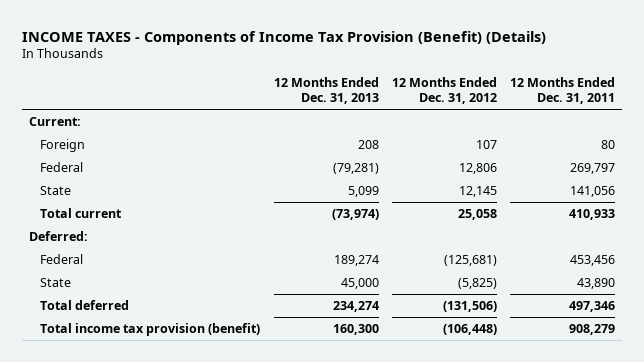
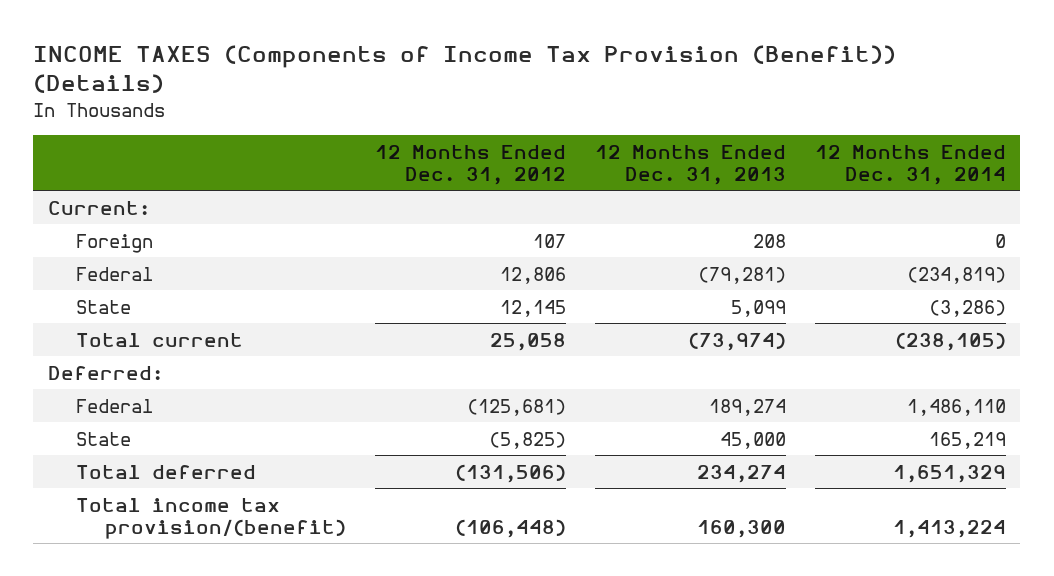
- INCOME TAXES - Components of Income Tax Provision (Benefit) (Details)
+ INCOME TAXES (Components of Income Tax Provision (Benefit)) (Details)
- | 12 Months Ended Dec. 31, 2013 | 12 Months Ended Dec. 31, 2012 | 12 Months Ended Dec. 31, 2011
+ | 12 Months Ended Dec. 31, 2012 | 12 Months Ended Dec. 31, 2013 | 12 Months Ended Dec. 31, 2014
- Total income tax provision (benefit) | 160,300 | (106,448) | 908,279
+ Total income tax provision/(benefit) | (106,448) | 160,300 | 1,413,224

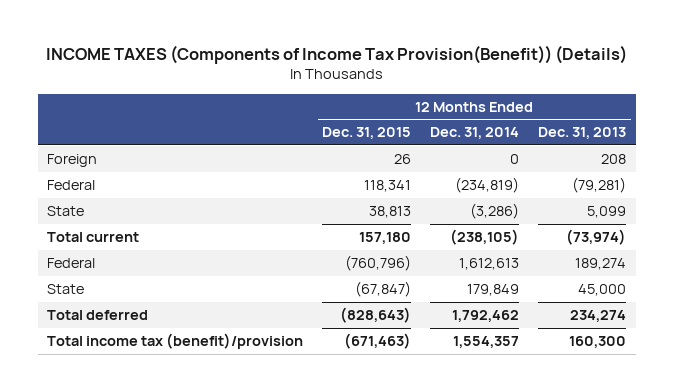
- INCOME TAXES (Components of Income Tax Provision (Benefit)) (Details)
+ INCOME TAXES (Components of Income Tax Provision(Benefit)) (Details)
- | 12 Months Ended Dec. 31, 2012 | 12 Months Ended Dec. 31, 2013 | 12 Months Ended Dec. 31, 2014
+ | 12 Months Ended Dec. 31, 2015 | 12 Months Ended Dec. 31, 2014 | 12 Months Ended Dec. 31, 2013
- Current:
- Deferred:
- Federal | (125,681) | 189,274 | 1,486,110
- State | (5,825) | 45,000 | 165,219
- Total deferred | (131,506) | 234,274 | 1,651,329
- Total income tax provision/(benefit) | (106,448) | 160,300 | 1,413,224
+ Federal | (760,796) | 1,612,613 | 189,274
+ State | (67,847) | 179,849 | 45,000
+ Total deferred | (828,643) | 1,792,462 | 234,274
+ Total income tax (benefit)/provision | (671,463) | 1,554,357 | 160,300

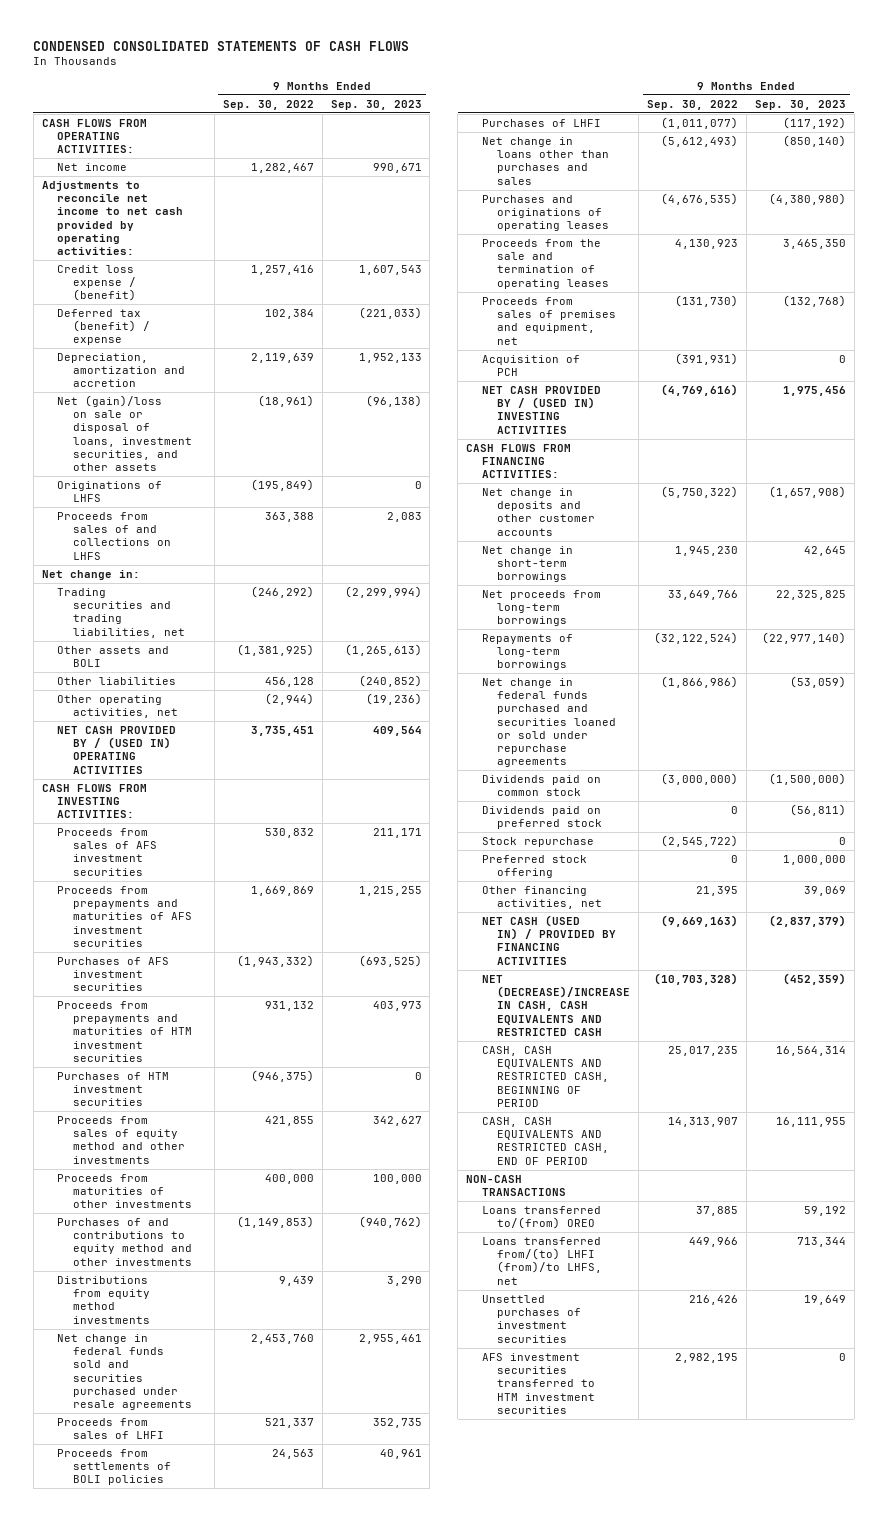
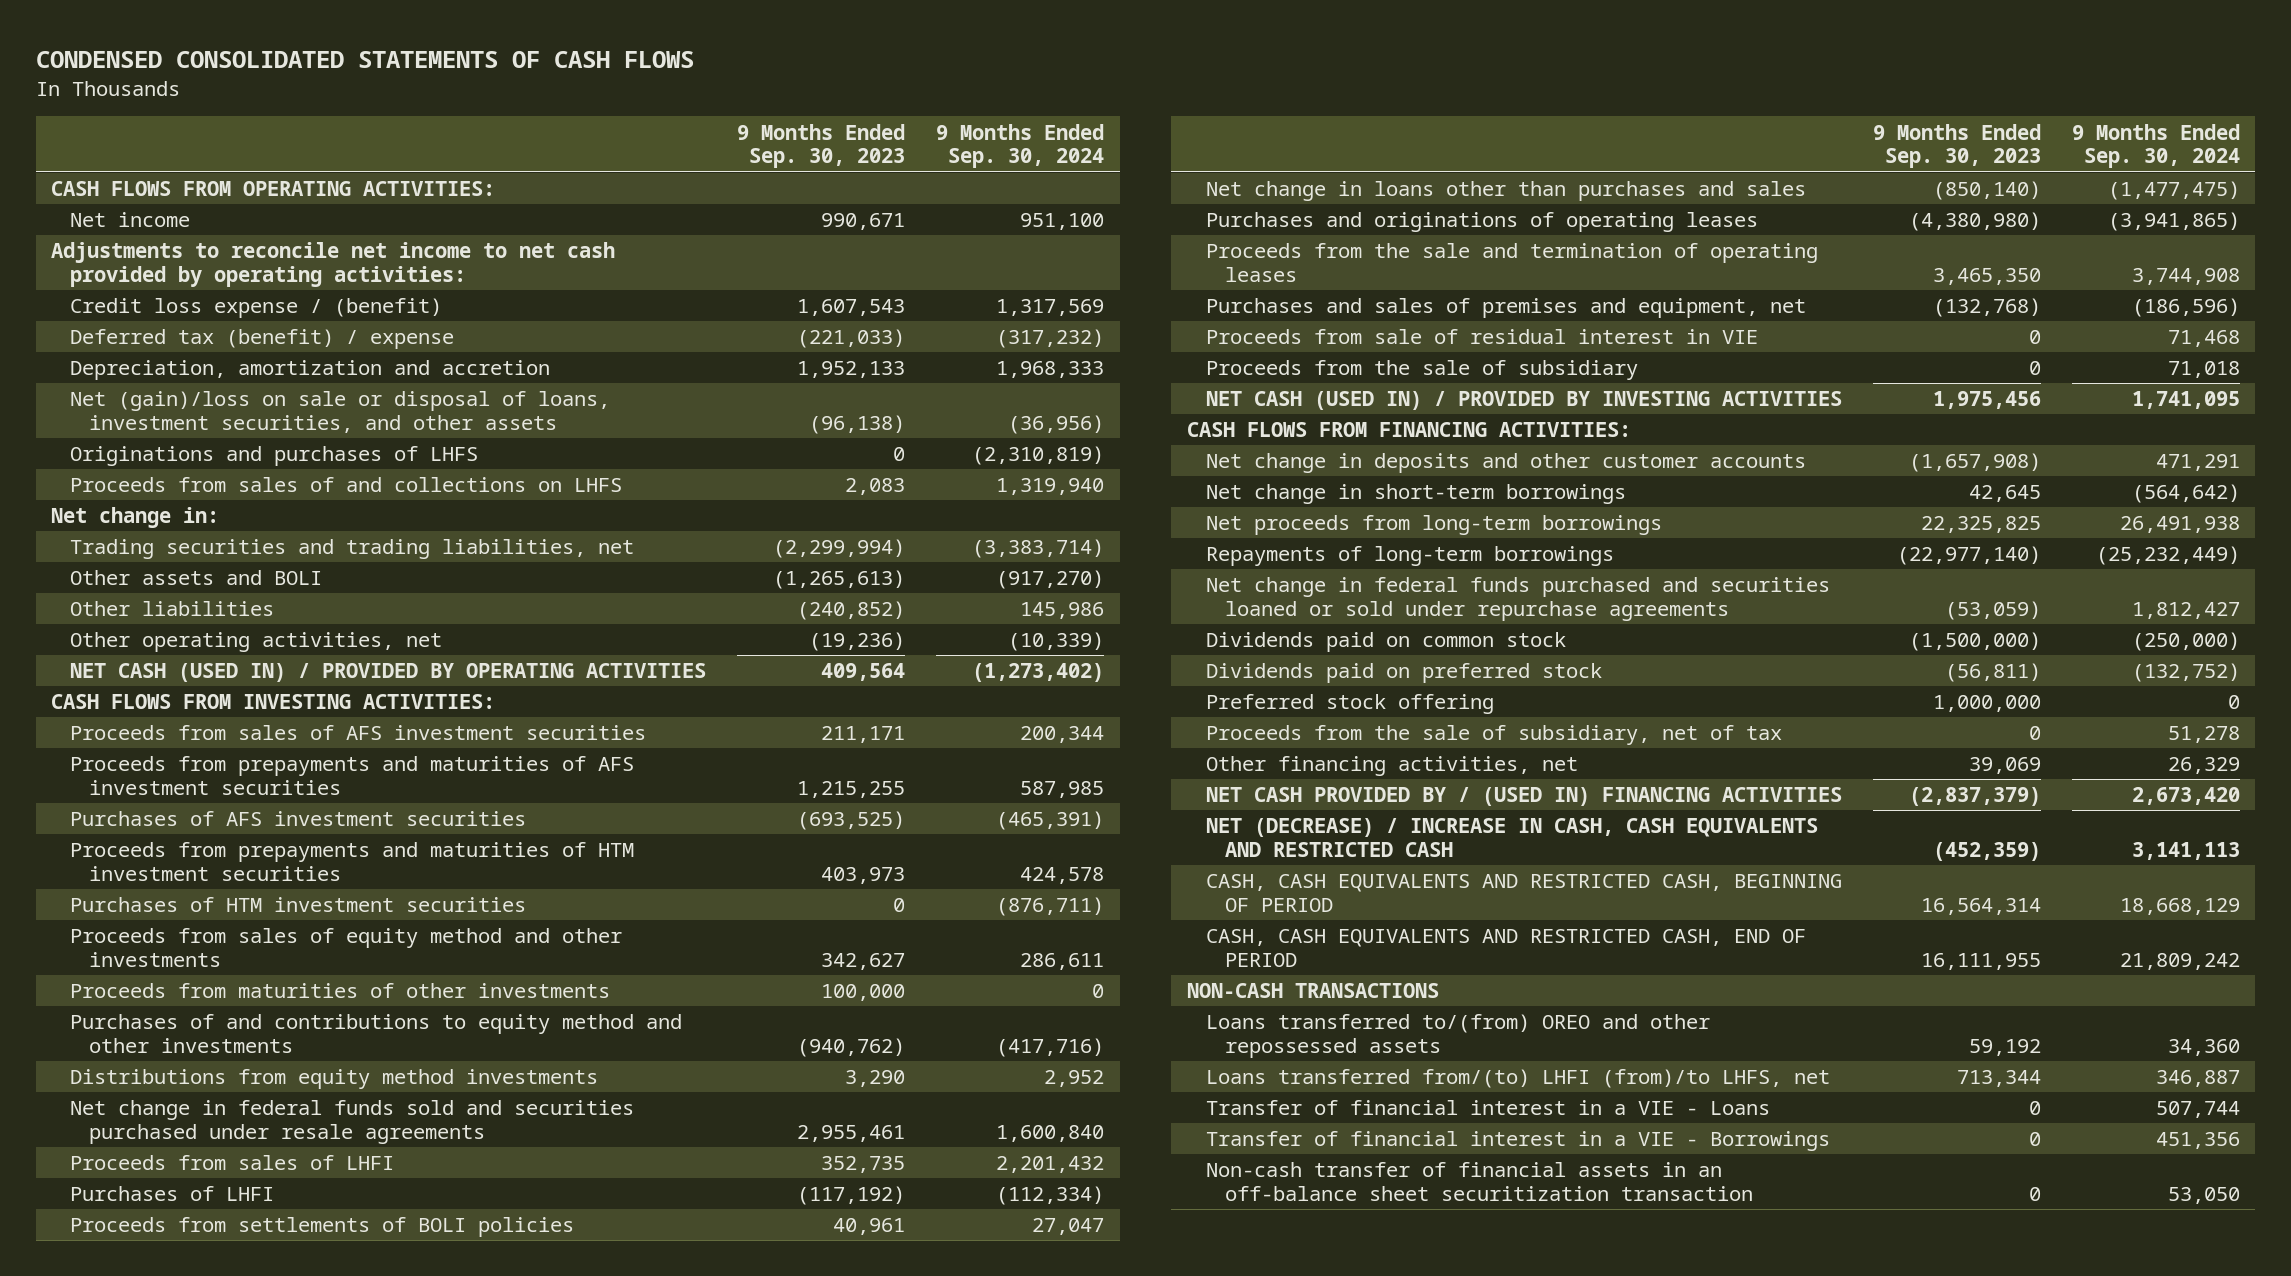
- | 9 Months Ended Sep. 30, 2022 | 9 Months Ended Sep. 30, 2023
+ | 9 Months Ended Sep. 30, 2023 | 9 Months Ended Sep. 30, 2024
- Originations of LHFS | (195,849) | 0
+ Originations and purchases of LHFS | 0 | (2,310,819)
- NET CASH PROVIDED BY / (USED IN) OPERATING ACTIVITIES | 3,735,451 | 409,564
+ NET CASH (USED IN) / PROVIDED BY OPERATING ACTIVITIES | 409,564 | (1,273,402)
moved down: Proceeds from settlements of BOLI policies | 40,961 | 27,047
- Proceeds from sales of premises and equipment, net | (131,730) | (132,768)
- Acquisition of PCH | (391,931) | 0
- NET CASH PROVIDED BY / (USED IN) INVESTING ACTIVITIES | (4,769,616) | 1,975,456
+ Purchases and sales of premises and equipment, net | (132,768) | (186,596)
+ Proceeds from sale of residual interest in VIE | 0 | 71,468
+ Proceeds from the sale of subsidiary | 0 | 71,018
+ NET CASH (USED IN) / PROVIDED BY INVESTING ACTIVITIES | 1,975,456 | 1,741,095
- Stock repurchase | (2,545,722) | 0
+ Proceeds from the sale of subsidiary, net of tax | 0 | 51,278
- NET CASH (USED IN) / PROVIDED BY FINANCING ACTIVITIES | (9,669,163) | (2,837,379)
- NET (DECREASE)/INCREASE IN CASH, CASH EQUIVALENTS AND RESTRICTED CASH | (10,703,328) | (452,359)
+ NET CASH PROVIDED BY / (USED IN) FINANCING ACTIVITIES | (2,837,379) | 2,673,420
+ NET (DECREASE) / INCREASE IN CASH, CASH EQUIVALENTS AND RESTRICTED CASH | (452,359) | 3,141,113
- Loans transferred to/(from) OREO | 37,885 | 59,192
+ Loans transferred to/(from) OREO and other repossessed assets | 59,192 | 34,360
- Unsettled purchases of investment securities | 216,426 | 19,649
- AFS investment securities transferred to HTM investment securities | 2,982,195 | 0
+ Transfer of financial interest in a VIE - Loans | 0 | 507,744
+ Transfer of financial interest in a VIE - Borrowings | 0 | 451,356
+ Non-cash transfer of financial assets in an off-balance sheet securitization transaction | 0 | 53,050

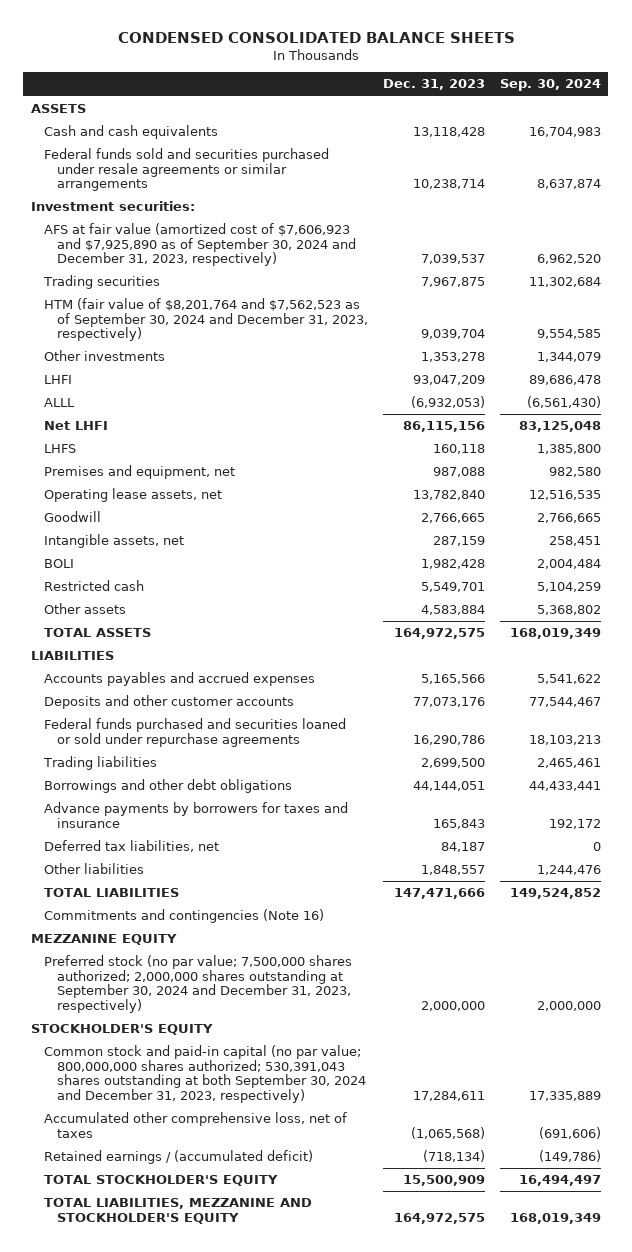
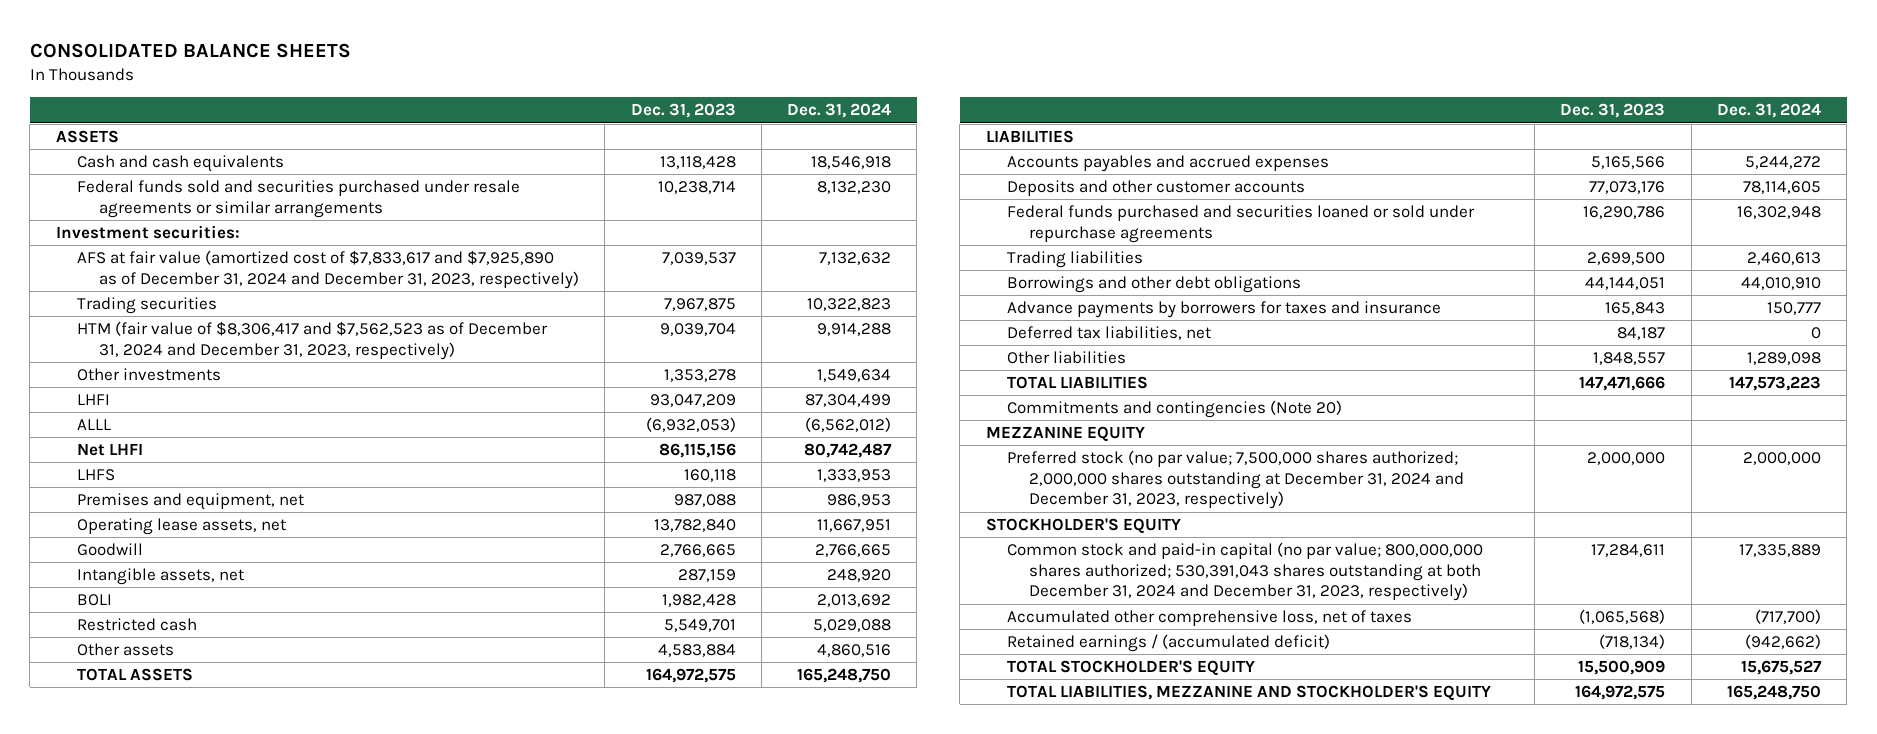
- CONDENSED CONSOLIDATED BALANCE SHEETS
+ CONSOLIDATED BALANCE SHEETS
- | Dec. 31, 2023 | Sep. 30, 2024
+ | Dec. 31, 2023 | Dec. 31, 2024
- AFS at fair value (amortized cost of $7,606,923 and $7,925,890 as of September 30, 2024 and December 31, 2023, respectively) | 7,039,537 | 6,962,520
+ AFS at fair value (amortized cost of $7,833,617 and $7,925,890 as of December 31, 2024 and December 31, 2023, respectively) | 7,039,537 | 7,132,632
- HTM (fair value of $8,201,764 and $7,562,523 as of September 30, 2024 and December 31, 2023, respectively) | 9,039,704 | 9,554,585
+ HTM (fair value of $8,306,417 and $7,562,523 as of December 31, 2024 and December 31, 2023, respectively) | 9,039,704 | 9,914,288
- Commitments and contingencies (Note 16)
+ Commitments and contingencies (Note 20)
- Preferred stock (no par value; 7,500,000 shares authorized; 2,000,000 shares outstanding at September 30, 2024 and December 31, 2023, respectively) | 2,000,000 | 2,000,000
+ Preferred stock (no par value; 7,500,000 shares authorized; 2,000,000 shares outstanding at December 31, 2024 and December 31, 2023, respectively) | 2,000,000 | 2,000,000
- Common stock and paid-in capital (no par value; 800,000,000 shares authorized; 530,391,043 shares outstanding at both September 30, 2024 and December 31, 2023, respectively) | 17,284,611 | 17,335,889
+ Common stock and paid-in capital (no par value; 800,000,000 shares authorized; 530,391,043 shares outstanding at both December 31, 2024 and December 31, 2023, respectively) | 17,284,611 | 17,335,889

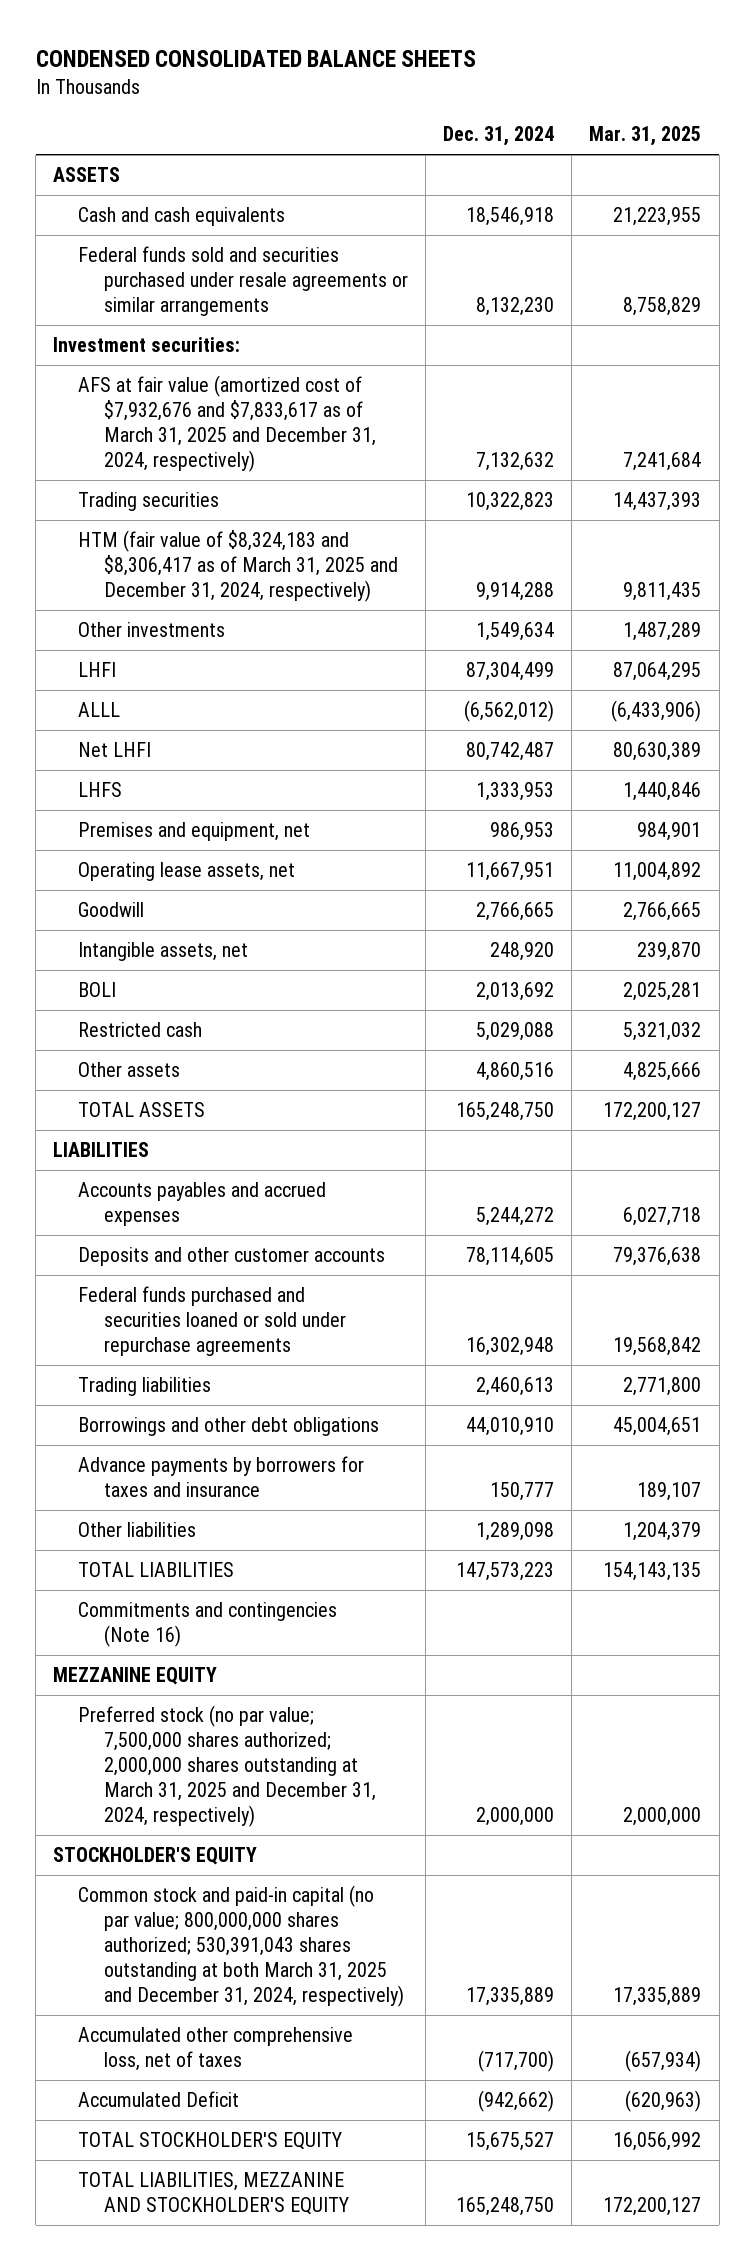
- CONSOLIDATED BALANCE SHEETS
+ CONDENSED CONSOLIDATED BALANCE SHEETS
- | Dec. 31, 2023 | Dec. 31, 2024
+ | Dec. 31, 2024 | Mar. 31, 2025
- AFS at fair value (amortized cost of $7,833,617 and $7,925,890 as of December 31, 2024 and December 31, 2023, respectively) | 7,039,537 | 7,132,632
+ AFS at fair value (amortized cost of $7,932,676 and $7,833,617 as of March 31, 2025 and December 31, 2024, respectively) | 7,132,632 | 7,241,684
- HTM (fair value of $8,306,417 and $7,562,523 as of December 31, 2024 and December 31, 2023, respectively) | 9,039,704 | 9,914,288
+ HTM (fair value of $8,324,183 and $8,306,417 as of March 31, 2025 and December 31, 2024, respectively) | 9,914,288 | 9,811,435
- Deferred tax liabilities, net | 84,187 | 0
- Commitments and contingencies (Note 20)
+ Commitments and contingencies (Note 16)
- Preferred stock (no par value; 7,500,000 shares authorized; 2,000,000 shares outstanding at December 31, 2024 and December 31, 2023, respectively) | 2,000,000 | 2,000,000
+ Preferred stock (no par value; 7,500,000 shares authorized; 2,000,000 shares outstanding at March 31, 2025 and December 31, 2024, respectively) | 2,000,000 | 2,000,000
- Common stock and paid-in capital (no par value; 800,000,000 shares authorized; 530,391,043 shares outstanding at both December 31, 2024 and December 31, 2023, respectively) | 17,284,611 | 17,335,889
+ Common stock and paid-in capital (no par value; 800,000,000 shares authorized; 530,391,043 shares outstanding at both March 31, 2025 and December 31, 2024, respectively) | 17,335,889 | 17,335,889
- Retained earnings / (accumulated deficit) | (718,134) | (942,662)
+ Accumulated Deficit | (942,662) | (620,963)

